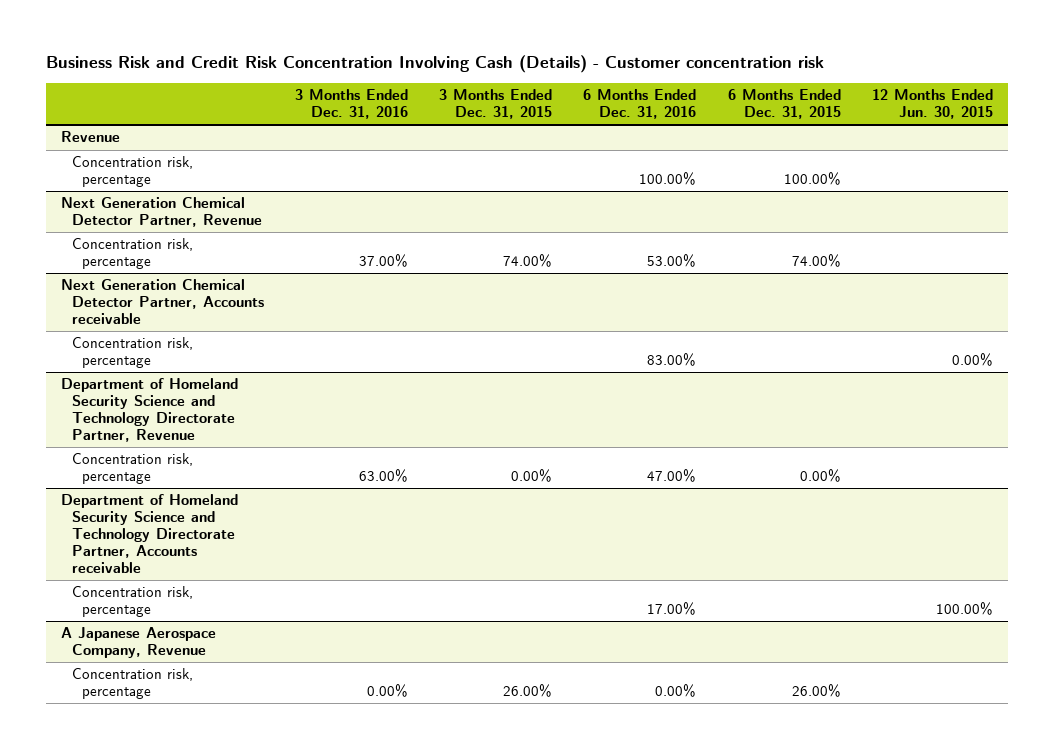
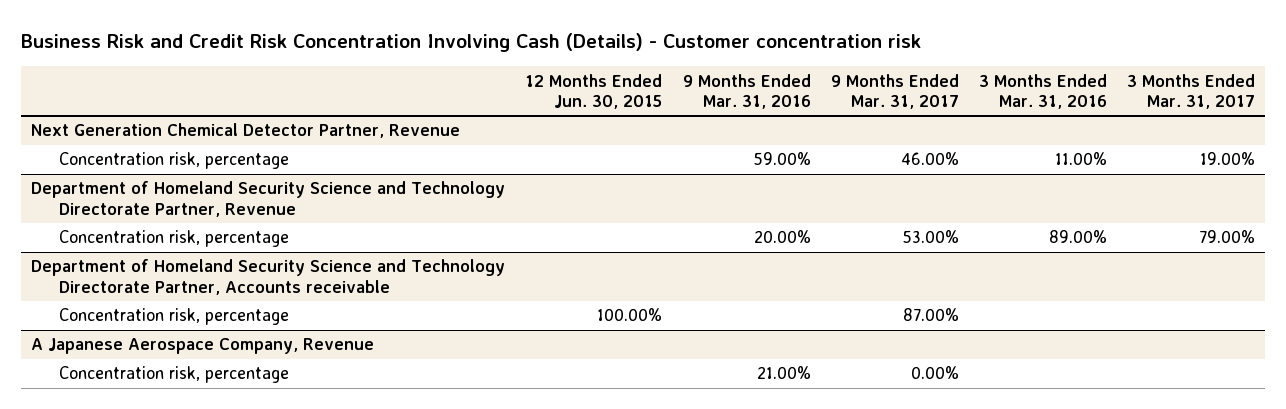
- | 3 Months Ended Dec. 31, 2016 | 3 Months Ended Dec. 31, 2015 | 6 Months Ended Dec. 31, 2016 | 6 Months Ended Dec. 31, 2015 | 12 Months Ended Jun. 30, 2015
+ | 12 Months Ended Jun. 30, 2015 | 9 Months Ended Mar. 31, 2016 | 9 Months Ended Mar. 31, 2017 | 3 Months Ended Mar. 31, 2016 | 3 Months Ended Mar. 31, 2017
- Revenue
- Concentration risk, percentage | | | 100.00% | 100.00% |
- Next Generation Chemical Detector Partner, Accounts receivable
- Concentration risk, percentage | | | 83.00% | | 0.00%

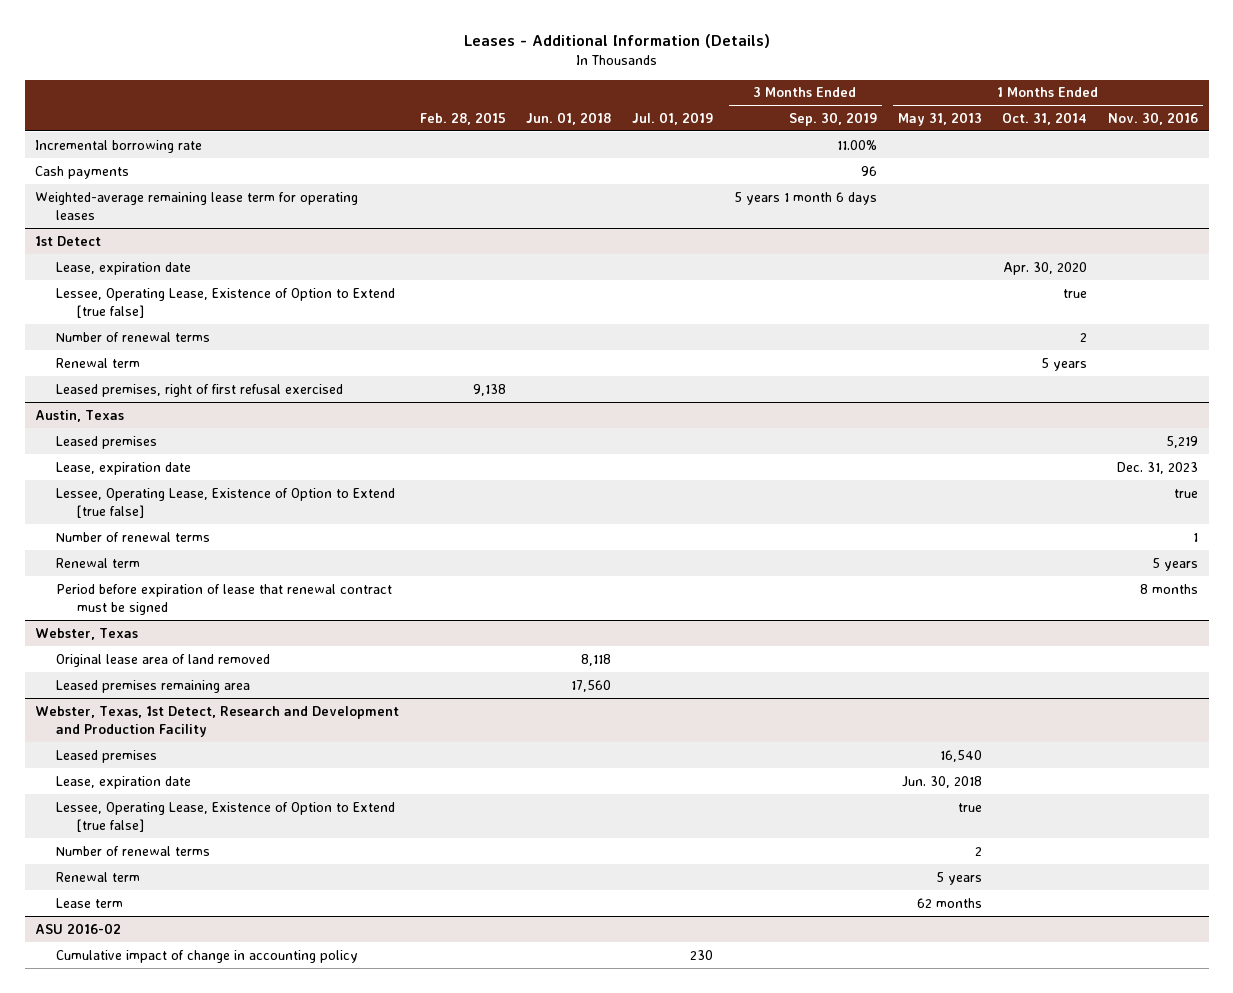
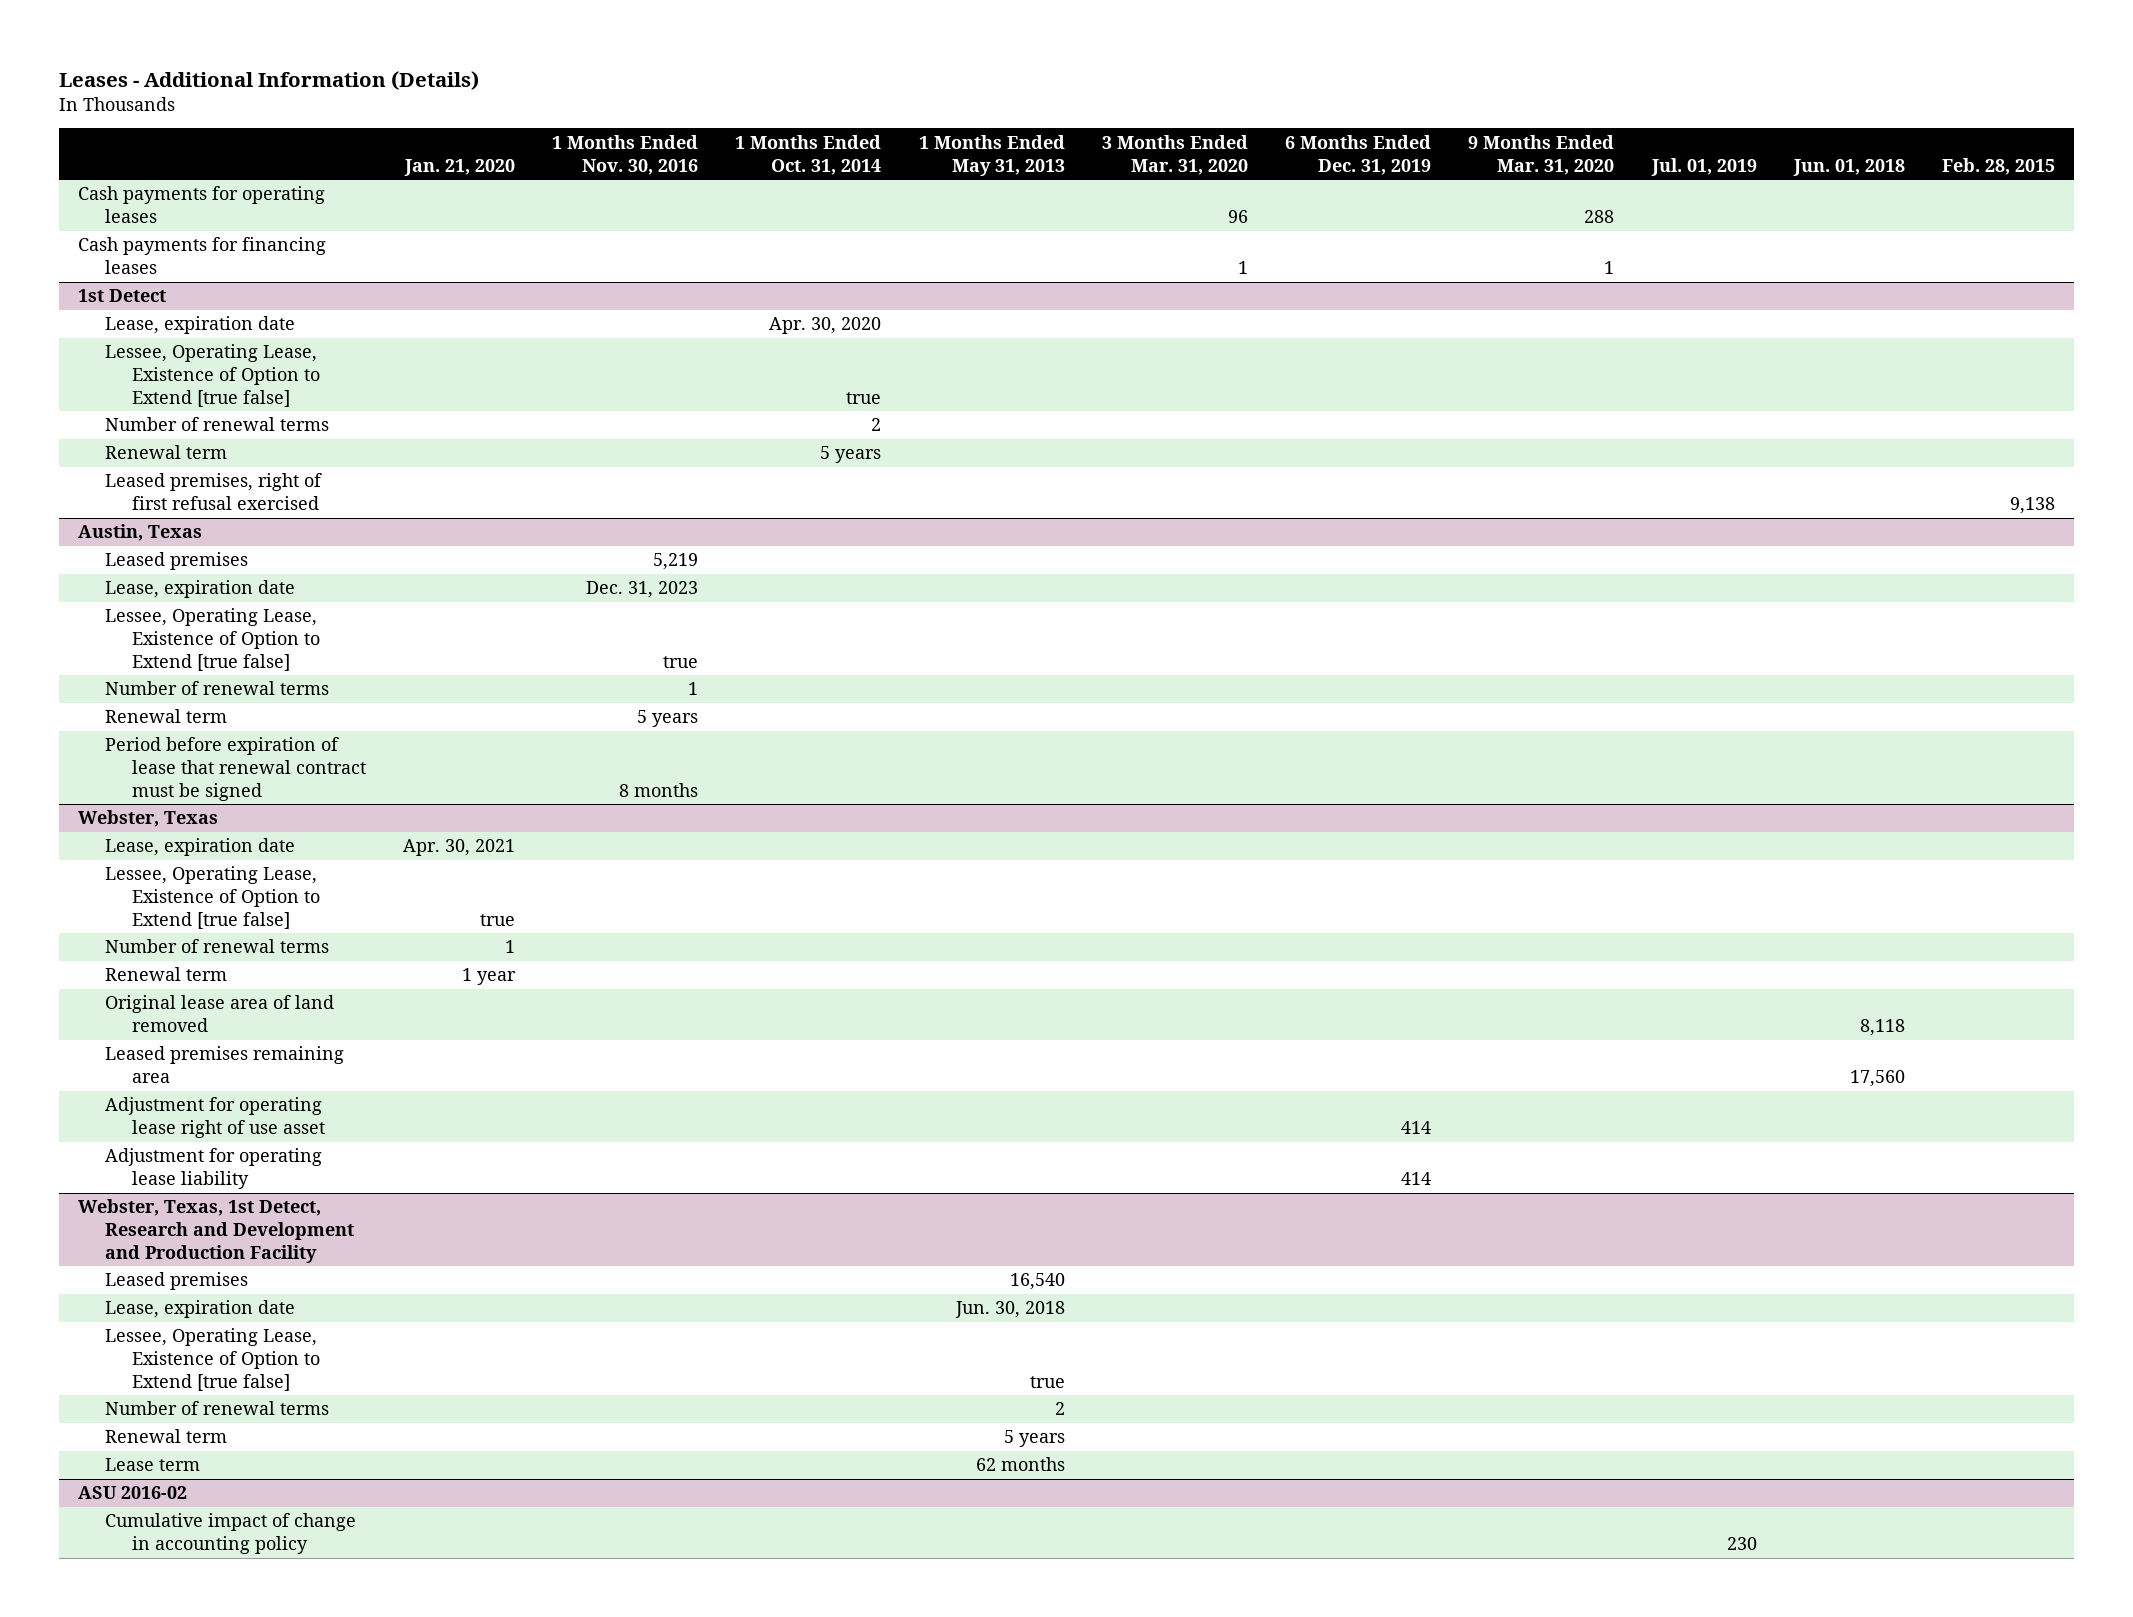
- | Feb. 28, 2015 | Jun. 01, 2018 | Jul. 01, 2019 | 3 Months Ended Sep. 30, 2019 | 1 Months Ended May 31, 2013 | 1 Months Ended Oct. 31, 2014 | 1 Months Ended Nov. 30, 2016
+ | Jan. 21, 2020 | 1 Months Ended Nov. 30, 2016 | 1 Months Ended Oct. 31, 2014 | 1 Months Ended May 31, 2013 | 3 Months Ended Mar. 31, 2020 | 6 Months Ended Dec. 31, 2019 | 9 Months Ended Mar. 31, 2020 | Jul. 01, 2019 | Jun. 01, 2018 | Feb. 28, 2015
- Incremental borrowing rate | | | | 11.00% | | |
- Cash payments | | | | 96 | | |
- Weighted-average remaining lease term for operating leases | | | | 5 years 1 month 6 days | | |
+ Cash payments for operating leases | | | | | 96 | | 288 | | |
+ Cash payments for financing leases | | | | | 1 | | 1 | | |
@ Webster, Texas
+ Lease, expiration date | Apr. 30, 2021 | | | | | | | | |
+ Lessee, Operating Lease, Existence of Option to Extend [true false] | true | | | | | | | | |
+ Number of renewal terms | 1 | | | | | | | | |
+ Renewal term | 1 year | | | | | | | | |
+ Adjustment for operating lease right of use asset | | | | | | 414 | | | |
+ Adjustment for operating lease liability | | | | | | 414 | | | |

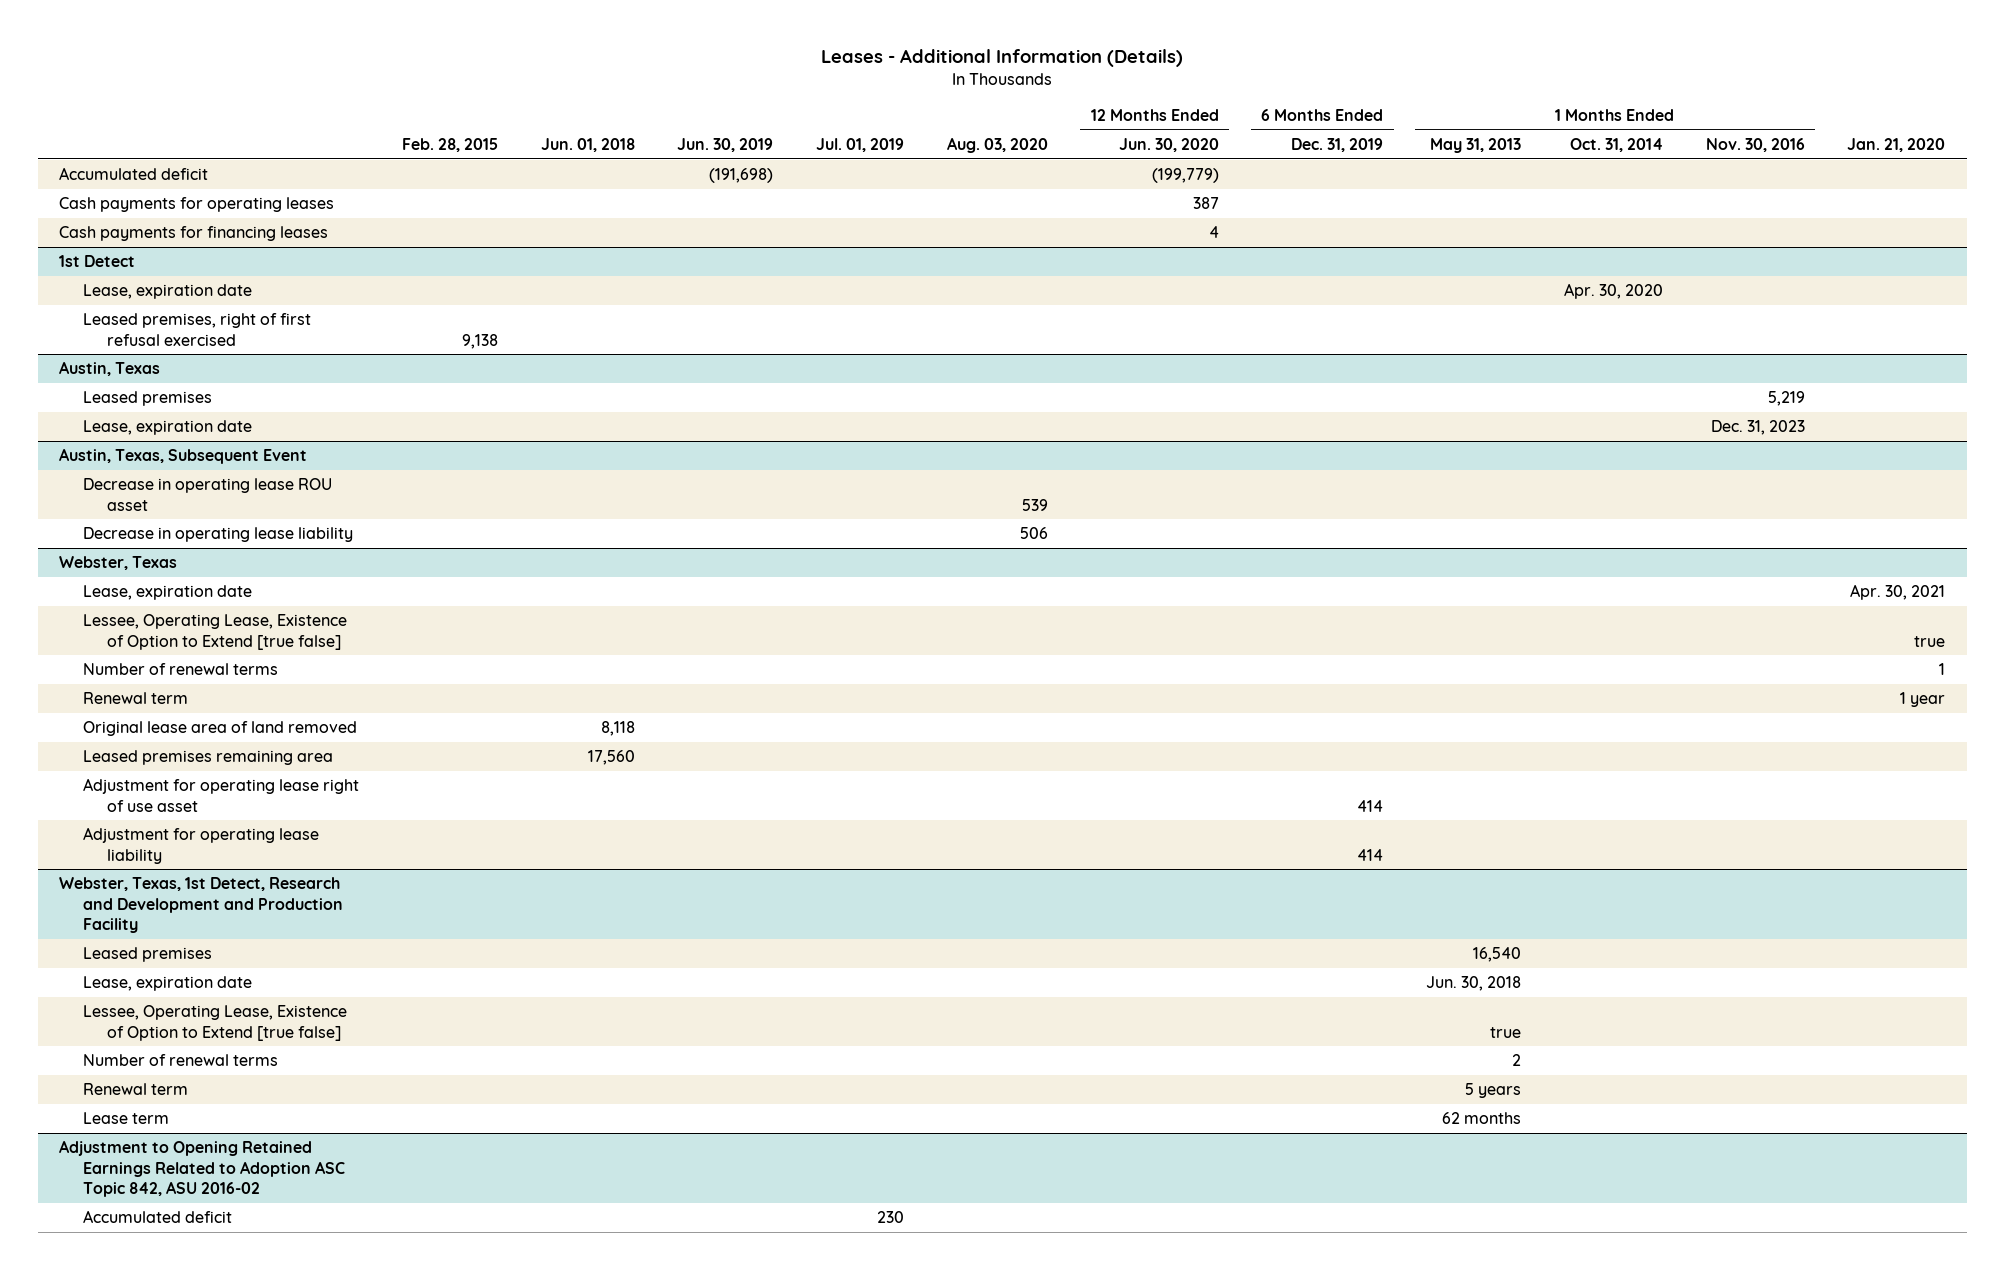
- | Jan. 21, 2020 | 1 Months Ended Nov. 30, 2016 | 1 Months Ended Oct. 31, 2014 | 1 Months Ended May 31, 2013 | 3 Months Ended Mar. 31, 2020 | 6 Months Ended Dec. 31, 2019 | 9 Months Ended Mar. 31, 2020 | Jul. 01, 2019 | Jun. 01, 2018 | Feb. 28, 2015
+ | Feb. 28, 2015 | Jun. 01, 2018 | Jun. 30, 2019 | Jul. 01, 2019 | Aug. 03, 2020 | 12 Months Ended Jun. 30, 2020 | 6 Months Ended Dec. 31, 2019 | 1 Months Ended May 31, 2013 | 1 Months Ended Oct. 31, 2014 | 1 Months Ended Nov. 30, 2016 | Jan. 21, 2020
+ Accumulated deficit | | | (191,698) | | | (199,779) | | | | |
@ 1st Detect
- Lessee, Operating Lease, Existence of Option to Extend [true false] | | | true | | | | | | |
- Number of renewal terms | | | 2 | | | | | | |
- Renewal term | | | 5 years | | | | | | |
@ Austin, Texas
- Lessee, Operating Lease, Existence of Option to Extend [true false] | | true | | | | | | | |
- Number of renewal terms | | 1 | | | | | | | |
- Renewal term | | 5 years | | | | | | | |
- Period before expiration of lease that renewal contract must be signed | | 8 months | | | | | | | |
+ Austin, Texas, Subsequent Event
+ Decrease in operating lease ROU asset | | | | | 539 | | | | | |
+ Decrease in operating lease liability | | | | | 506 | | | | | |
- ASU 2016-02
- Cumulative impact of change in accounting policy | | | | | | | | 230 | |
+ Adjustment to Opening Retained Earnings Related to Adoption ASC Topic 842, ASU 2016-02
+ Accumulated deficit | | | | 230 | | | | | | |

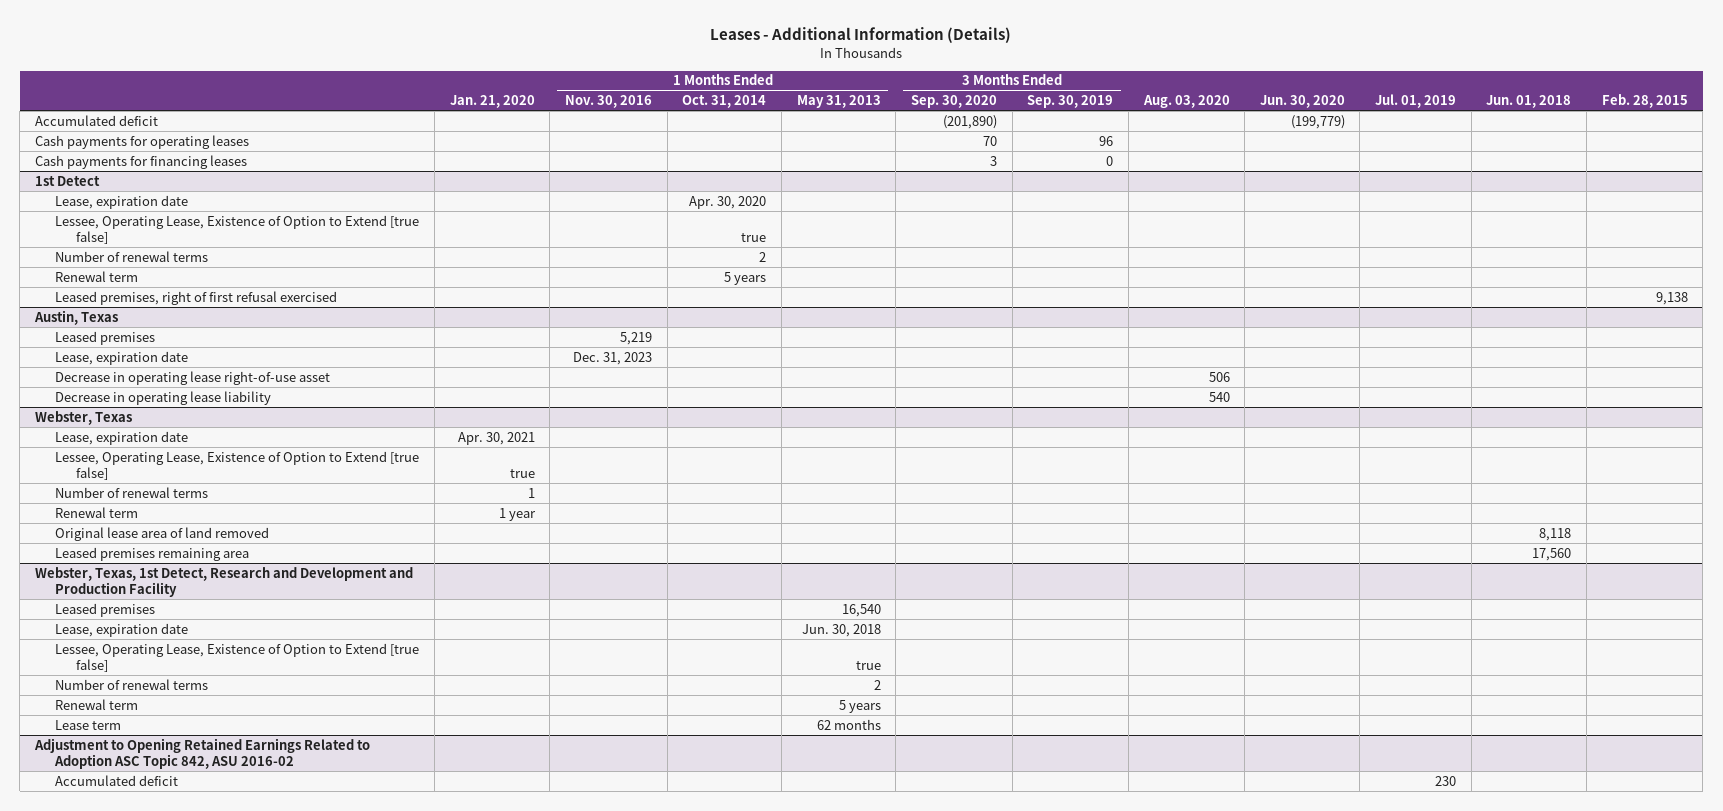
- | Feb. 28, 2015 | Jun. 01, 2018 | Jun. 30, 2019 | Jul. 01, 2019 | Aug. 03, 2020 | 12 Months Ended Jun. 30, 2020 | 6 Months Ended Dec. 31, 2019 | 1 Months Ended May 31, 2013 | 1 Months Ended Oct. 31, 2014 | 1 Months Ended Nov. 30, 2016 | Jan. 21, 2020
+ | Jan. 21, 2020 | 1 Months Ended Nov. 30, 2016 | 1 Months Ended Oct. 31, 2014 | 1 Months Ended May 31, 2013 | 3 Months Ended Sep. 30, 2020 | 3 Months Ended Sep. 30, 2019 | Aug. 03, 2020 | Jun. 30, 2020 | Jul. 01, 2019 | Jun. 01, 2018 | Feb. 28, 2015
@ 1st Detect
+ Lessee, Operating Lease, Existence of Option to Extend [true false] | | | true | | | | | | | |
+ Number of renewal terms | | | 2 | | | | | | | |
+ Renewal term | | | 5 years | | | | | | | |
- Austin, Texas, Subsequent Event
- Decrease in operating lease ROU asset | | | | | 539 | | | | | |
- Decrease in operating lease liability | | | | | 506 | | | | | |
@ Austin, Texas
+ Decrease in operating lease right-of-use asset | | | | | | | 506 | | | |
+ Decrease in operating lease liability | | | | | | | 540 | | | |
@ Webster, Texas
- Adjustment for operating lease right of use asset | | | | | | | 414 | | | |
- Adjustment for operating lease liability | | | | | | | 414 | | | |

